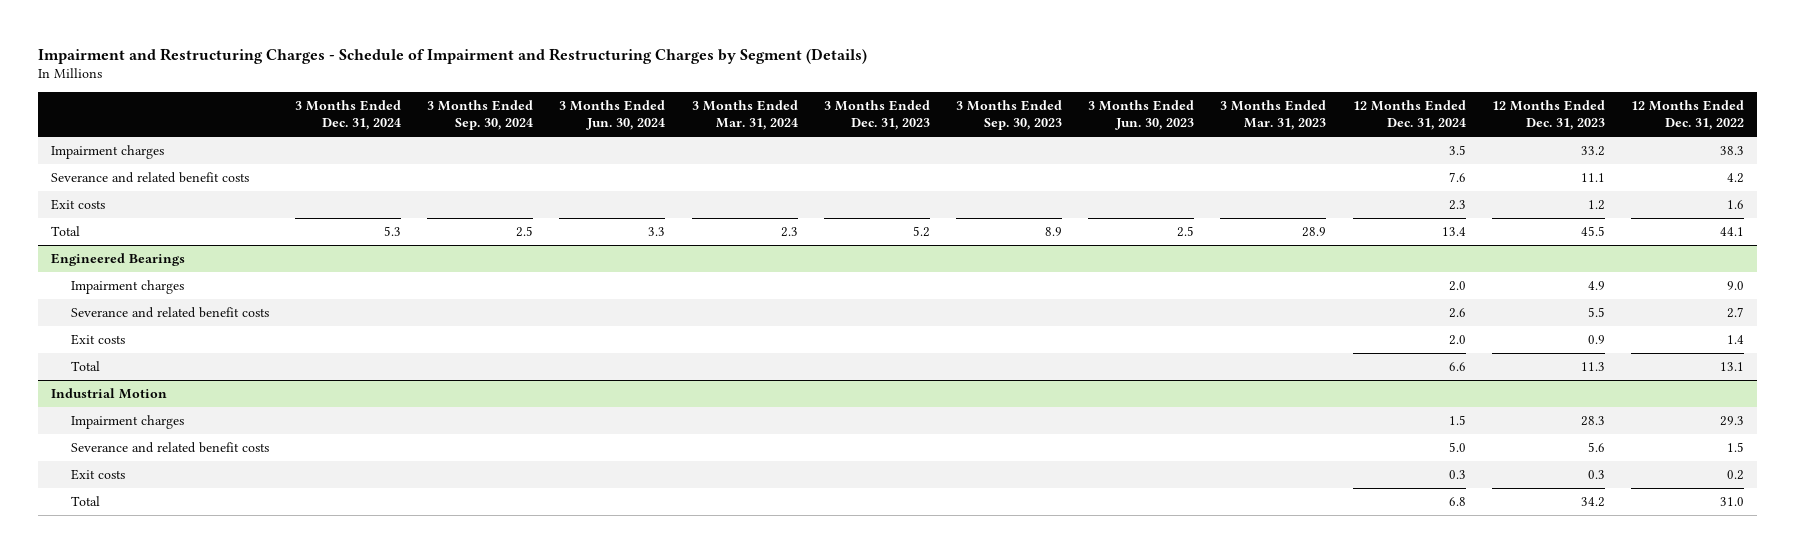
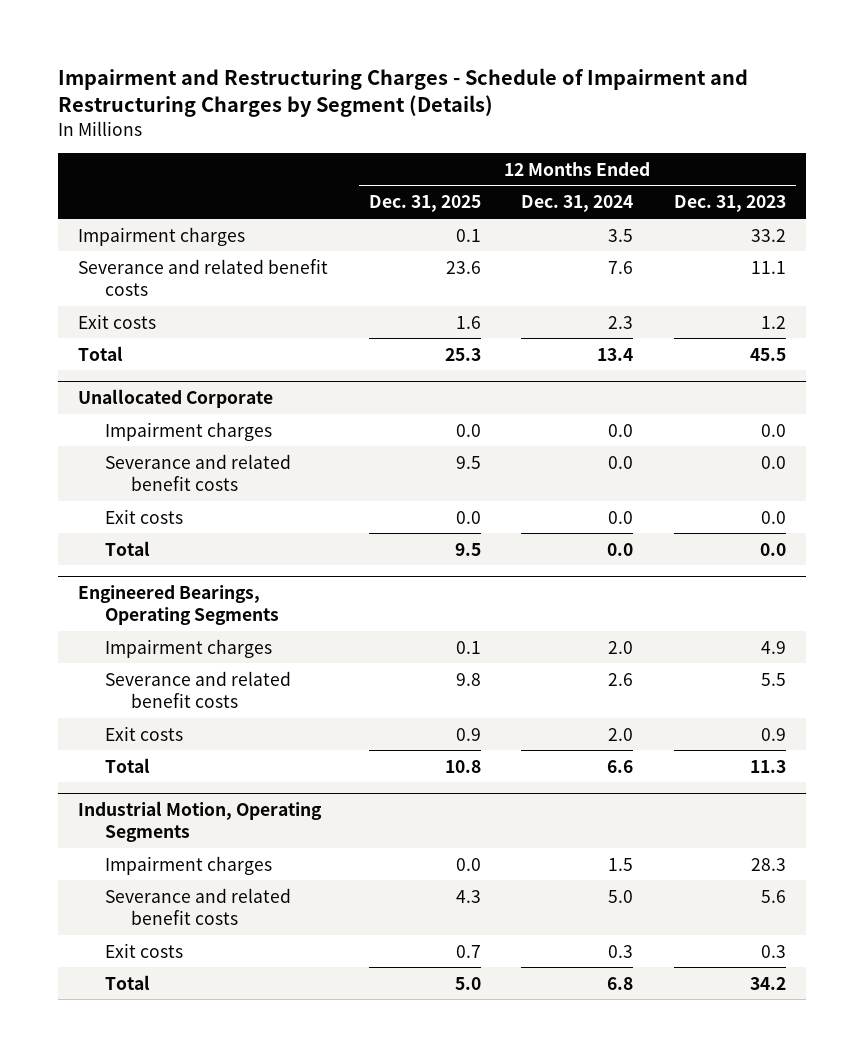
- | 3 Months Ended Dec. 31, 2024 | 3 Months Ended Sep. 30, 2024 | 3 Months Ended Jun. 30, 2024 | 3 Months Ended Mar. 31, 2024 | 3 Months Ended Dec. 31, 2023 | 3 Months Ended Sep. 30, 2023 | 3 Months Ended Jun. 30, 2023 | 3 Months Ended Mar. 31, 2023 | 12 Months Ended Dec. 31, 2024 | 12 Months Ended Dec. 31, 2023 | 12 Months Ended Dec. 31, 2022
+ | 12 Months Ended Dec. 31, 2025 | 12 Months Ended Dec. 31, 2024 | 12 Months Ended Dec. 31, 2023
- Engineered Bearings
+ Unallocated Corporate
+ Impairment charges | 0.0 | 0.0 | 0.0
+ Severance and related benefit costs | 9.5 | 0.0 | 0.0
+ Exit costs | 0.0 | 0.0 | 0.0
+ Total | 9.5 | 0.0 | 0.0
+ Engineered Bearings, Operating Segments
- Industrial Motion
+ Industrial Motion, Operating Segments

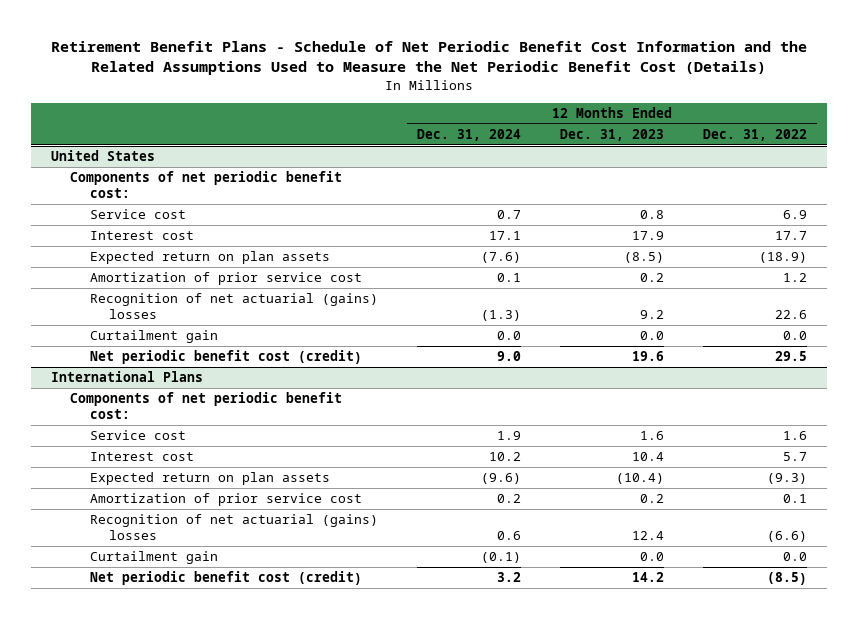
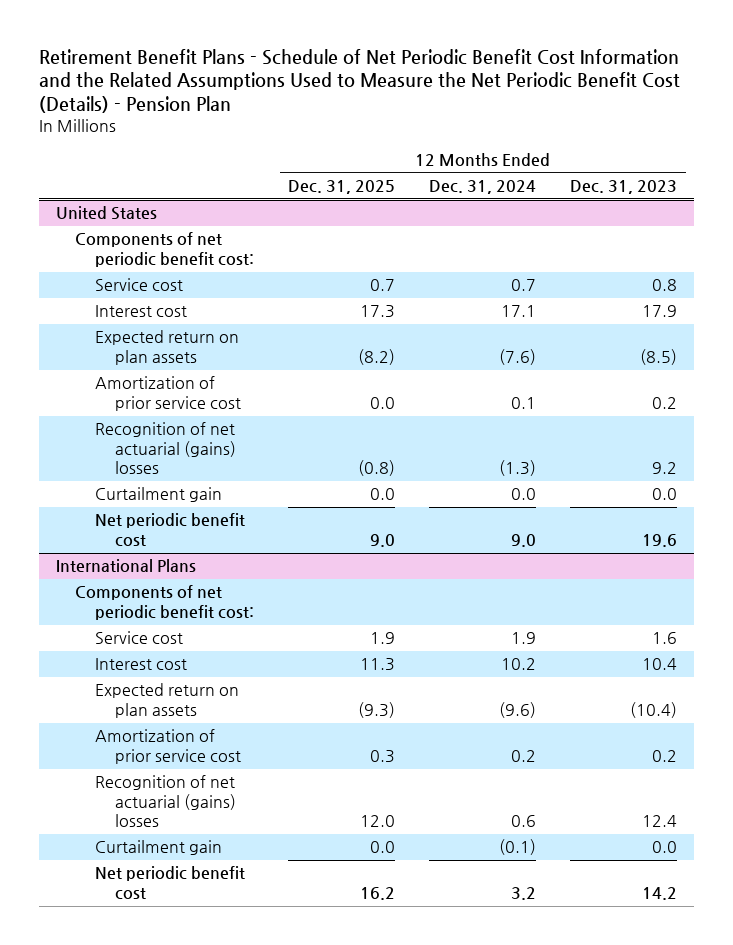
- Retirement Benefit Plans - Schedule of Net Periodic Benefit Cost Information and the Related Assumptions Used to Measure the Net Periodic Benefit Cost (Details)
+ Retirement Benefit Plans - Schedule of Net Periodic Benefit Cost Information and the Related Assumptions Used to Measure the Net Periodic Benefit Cost (Details) - Pension Plan
- | 12 Months Ended Dec. 31, 2024 | 12 Months Ended Dec. 31, 2023 | 12 Months Ended Dec. 31, 2022
+ | 12 Months Ended Dec. 31, 2025 | 12 Months Ended Dec. 31, 2024 | 12 Months Ended Dec. 31, 2023
@ United States
- Net periodic benefit cost (credit) | 9.0 | 19.6 | 29.5
+ Net periodic benefit cost | 9.0 | 9.0 | 19.6
@ International Plans
- Net periodic benefit cost (credit) | 3.2 | 14.2 | (8.5)
+ Net periodic benefit cost | 16.2 | 3.2 | 14.2

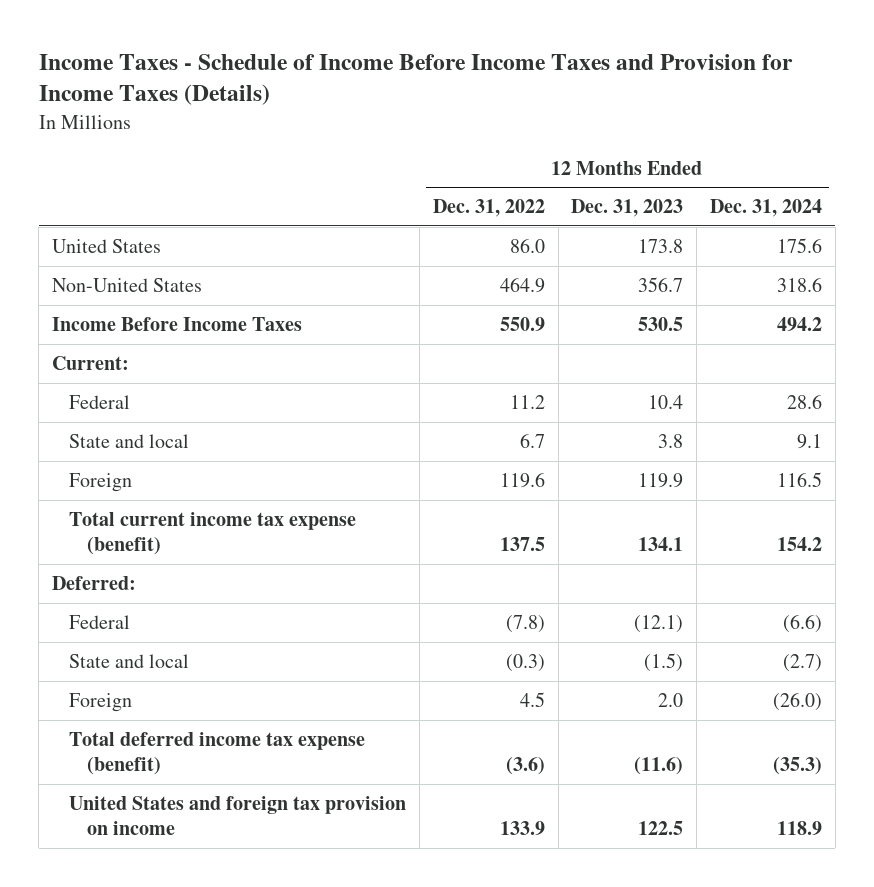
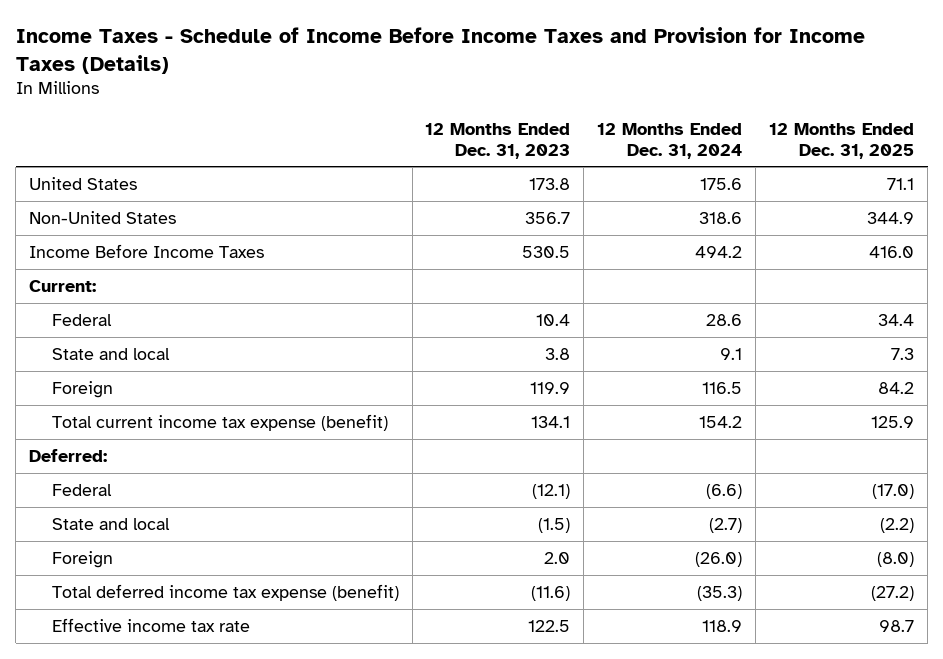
- | 12 Months Ended Dec. 31, 2022 | 12 Months Ended Dec. 31, 2023 | 12 Months Ended Dec. 31, 2024
+ | 12 Months Ended Dec. 31, 2023 | 12 Months Ended Dec. 31, 2024 | 12 Months Ended Dec. 31, 2025
- United States and foreign tax provision on income | 133.9 | 122.5 | 118.9
+ Effective income tax rate | 122.5 | 118.9 | 98.7

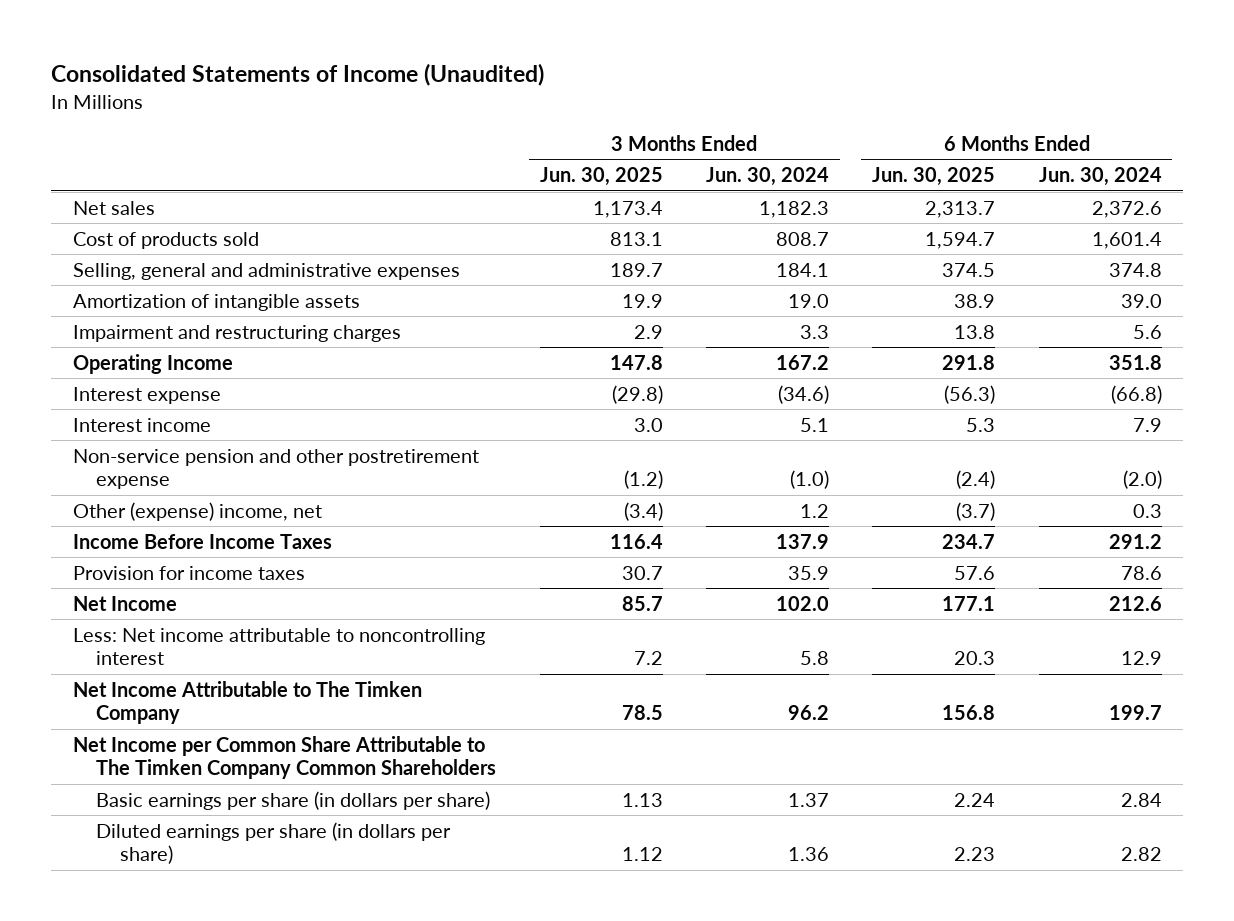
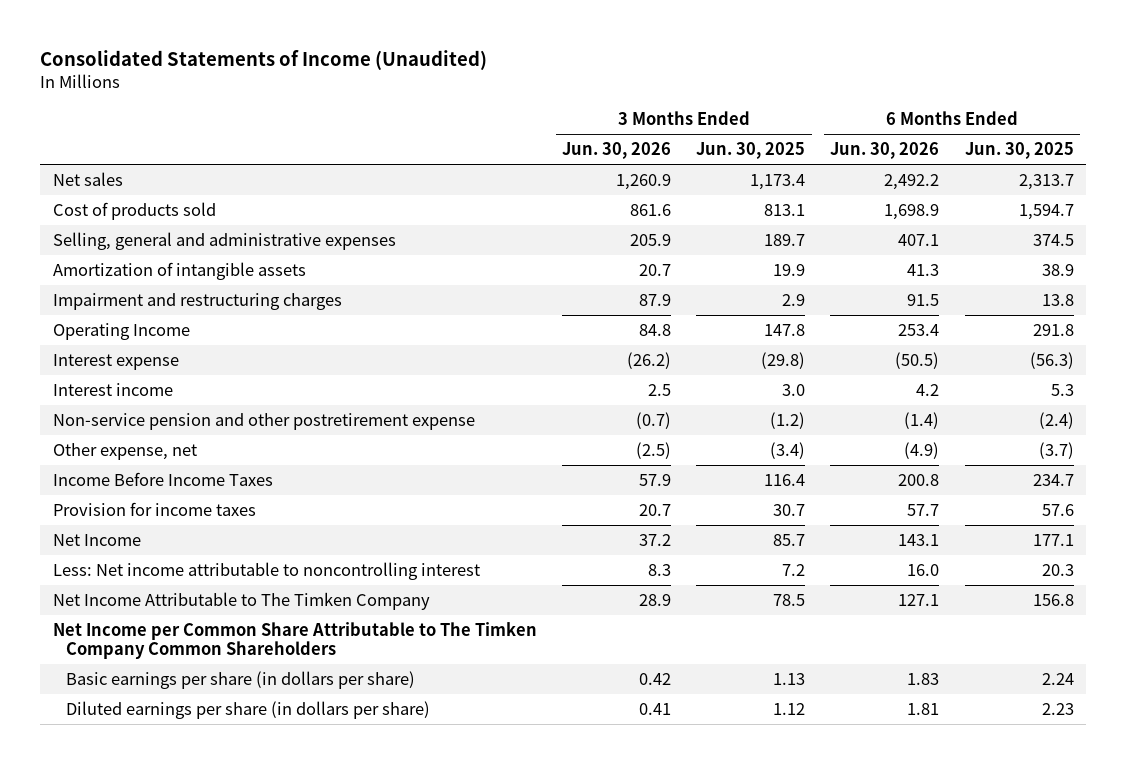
- | 3 Months Ended Jun. 30, 2025 | 3 Months Ended Jun. 30, 2024 | 6 Months Ended Jun. 30, 2025 | 6 Months Ended Jun. 30, 2024
+ | 3 Months Ended Jun. 30, 2026 | 3 Months Ended Jun. 30, 2025 | 6 Months Ended Jun. 30, 2026 | 6 Months Ended Jun. 30, 2025
- Other (expense) income, net | (3.4) | 1.2 | (3.7) | 0.3
+ Other expense, net | (2.5) | (3.4) | (4.9) | (3.7)

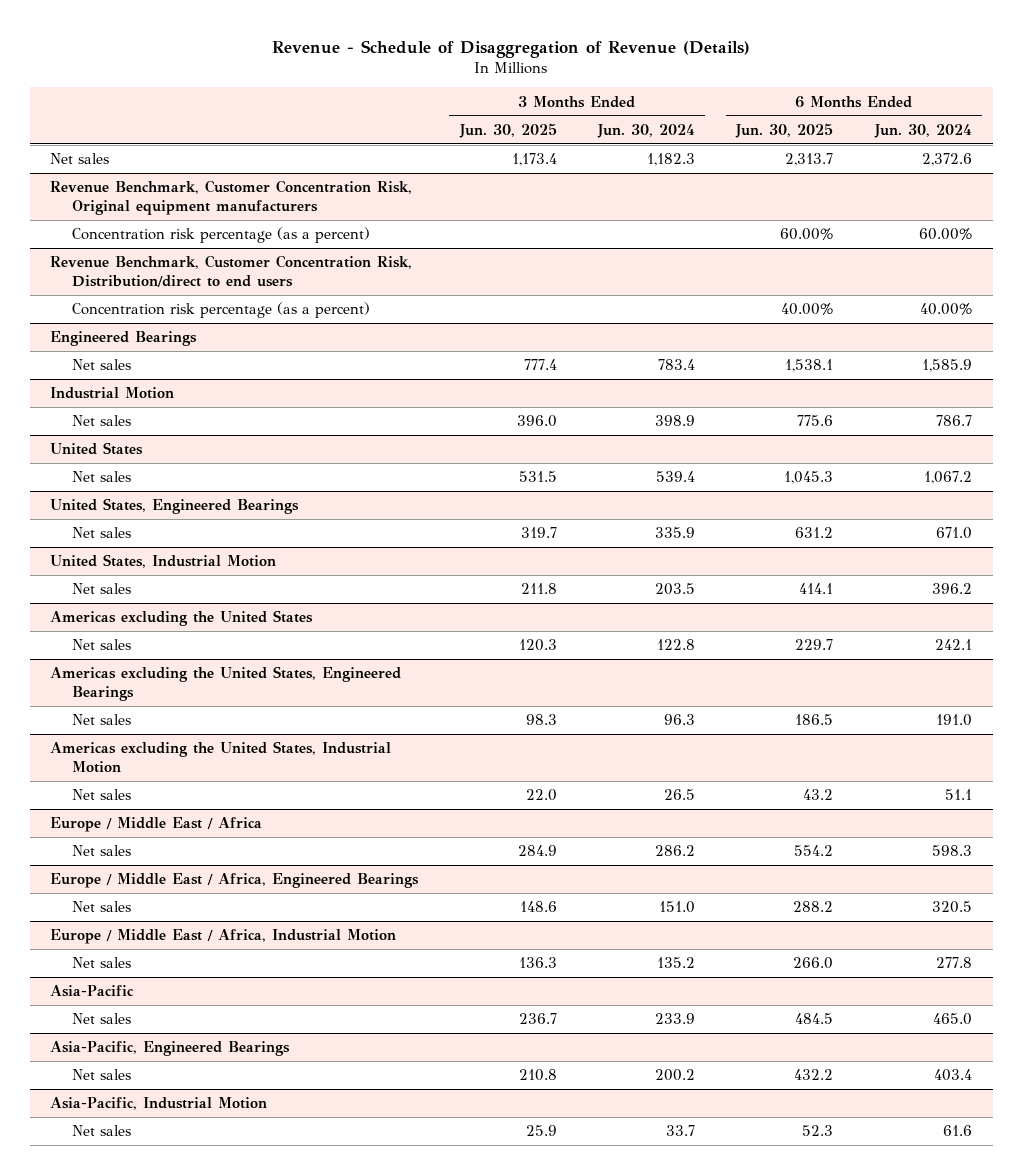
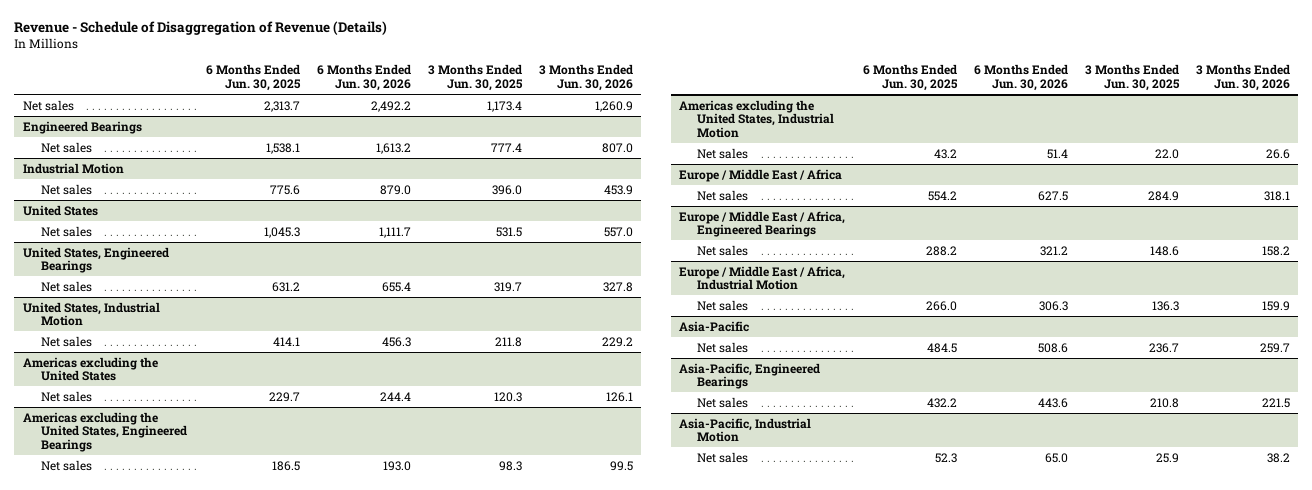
- | 3 Months Ended Jun. 30, 2025 | 3 Months Ended Jun. 30, 2024 | 6 Months Ended Jun. 30, 2025 | 6 Months Ended Jun. 30, 2024
+ | 6 Months Ended Jun. 30, 2025 | 6 Months Ended Jun. 30, 2026 | 3 Months Ended Jun. 30, 2025 | 3 Months Ended Jun. 30, 2026
- Revenue Benchmark, Customer Concentration Risk, Original equipment manufacturers
- Concentration risk percentage (as a percent) | | | 60.00% | 60.00%
- Revenue Benchmark, Customer Concentration Risk, Distribution/direct to end users
- Concentration risk percentage (as a percent) | | | 40.00% | 40.00%

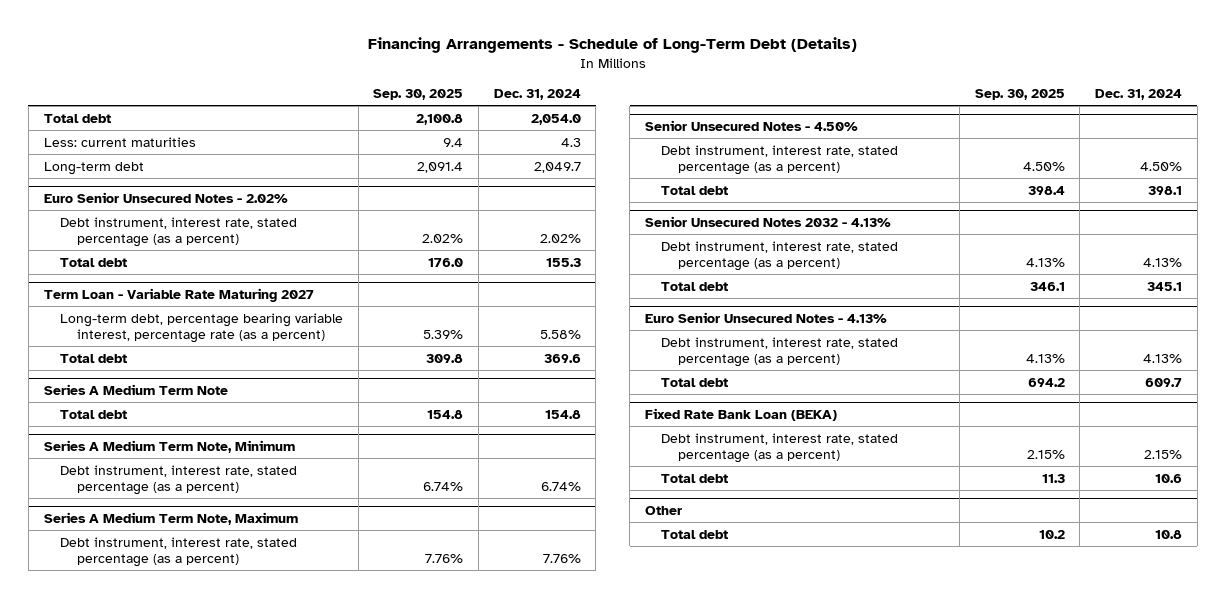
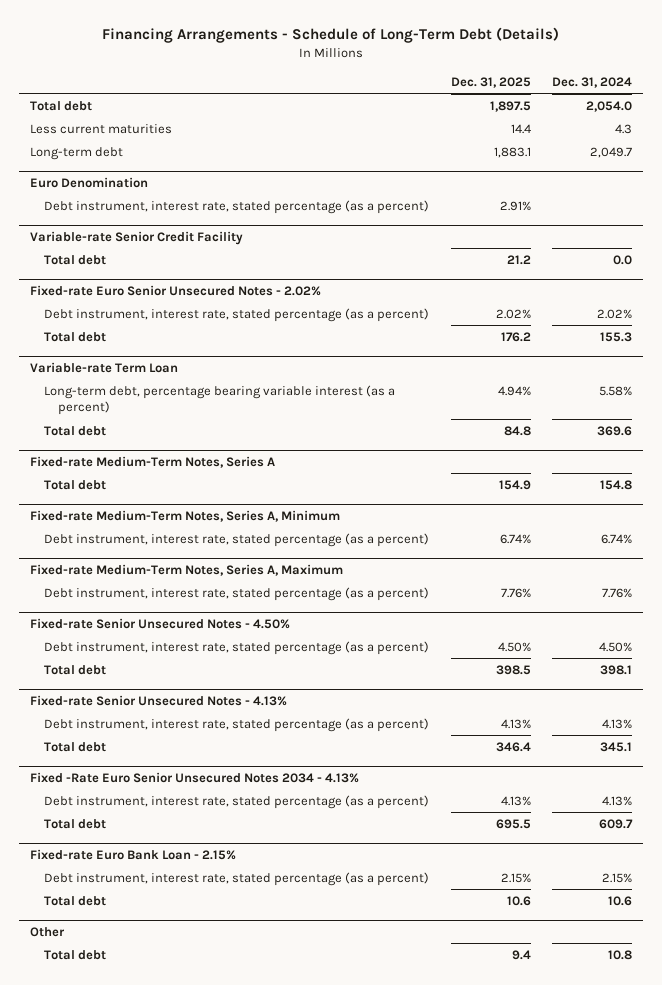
- | Sep. 30, 2025 | Dec. 31, 2024
+ | Dec. 31, 2025 | Dec. 31, 2024
- Less: current maturities | 9.4 | 4.3
+ Less current maturities | 14.4 | 4.3
- Euro Senior Unsecured Notes - 2.02%
+ Euro Denomination
+ Debt instrument, interest rate, stated percentage (as a percent) | 2.91% |
+ Variable-rate Senior Credit Facility
+ Total debt | 21.2 | 0.0
+ Fixed-rate Euro Senior Unsecured Notes - 2.02%
- Term Loan - Variable Rate Maturing 2027
- Long-term debt, percentage bearing variable interest, percentage rate (as a percent) | 5.39% | 5.58%
+ Variable-rate Term Loan
+ Long-term debt, percentage bearing variable interest (as a percent) | 4.94% | 5.58%
- Series A Medium Term Note
+ Fixed-rate Medium-Term Notes, Series A
- Series A Medium Term Note, Minimum
+ Fixed-rate Medium-Term Notes, Series A, Minimum
- Series A Medium Term Note, Maximum
+ Fixed-rate Medium-Term Notes, Series A, Maximum
- Senior Unsecured Notes - 4.50%
+ Fixed-rate Senior Unsecured Notes - 4.50%
- Senior Unsecured Notes 2032 - 4.13%
+ Fixed-rate Senior Unsecured Notes - 4.13%
- Euro Senior Unsecured Notes - 4.13%
+ Fixed -Rate Euro Senior Unsecured Notes 2034 - 4.13%
- Fixed Rate Bank Loan (BEKA)
+ Fixed-rate Euro Bank Loan - 2.15%

